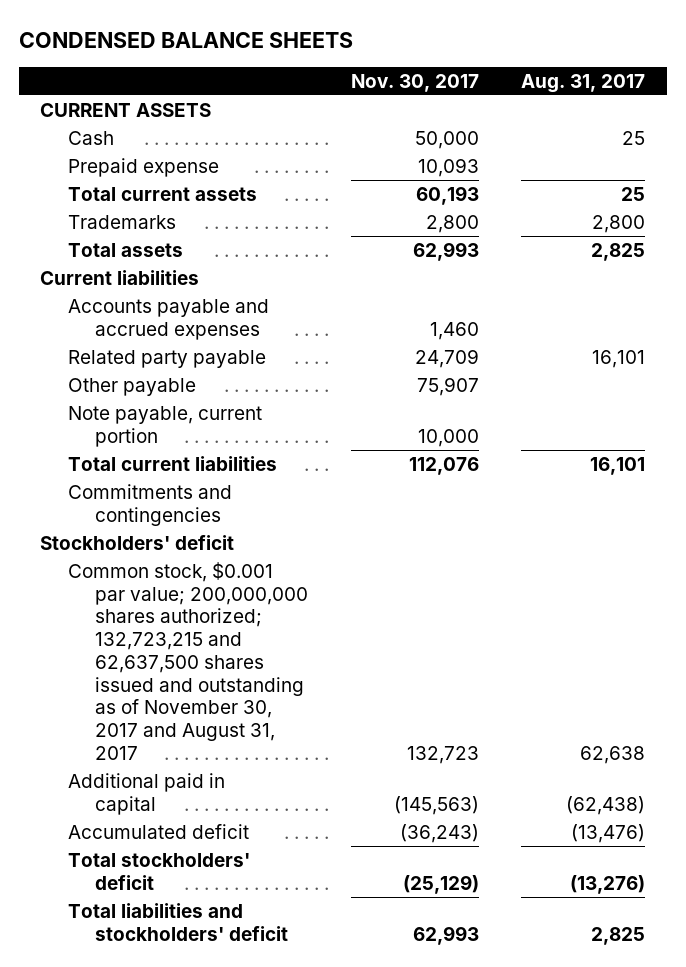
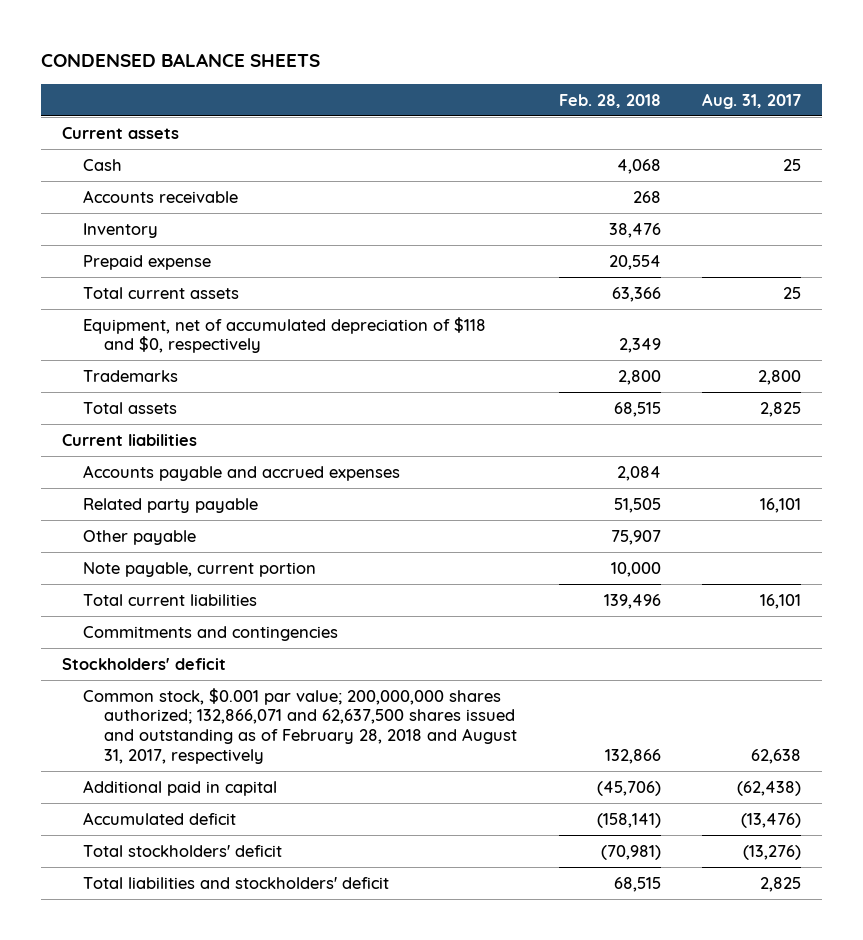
- | Nov. 30, 2017 | Aug. 31, 2017
+ | Feb. 28, 2018 | Aug. 31, 2017
- CURRENT ASSETS
+ Current assets
+ Accounts receivable | 268 |
+ Inventory | 38,476 |
+ Equipment, net of accumulated depreciation of $118 and $0, respectively | 2,349 |
- Common stock, $0.001 par value; 200,000,000 shares authorized; 132,723,215 and 62,637,500 shares issued and outstanding as of November 30, 2017 and August 31, 2017 | 132,723 | 62,638
+ Common stock, $0.001 par value; 200,000,000 shares authorized; 132,866,071 and 62,637,500 shares issued and outstanding as of February 28, 2018 and August 31, 2017, respectively | 132,866 | 62,638

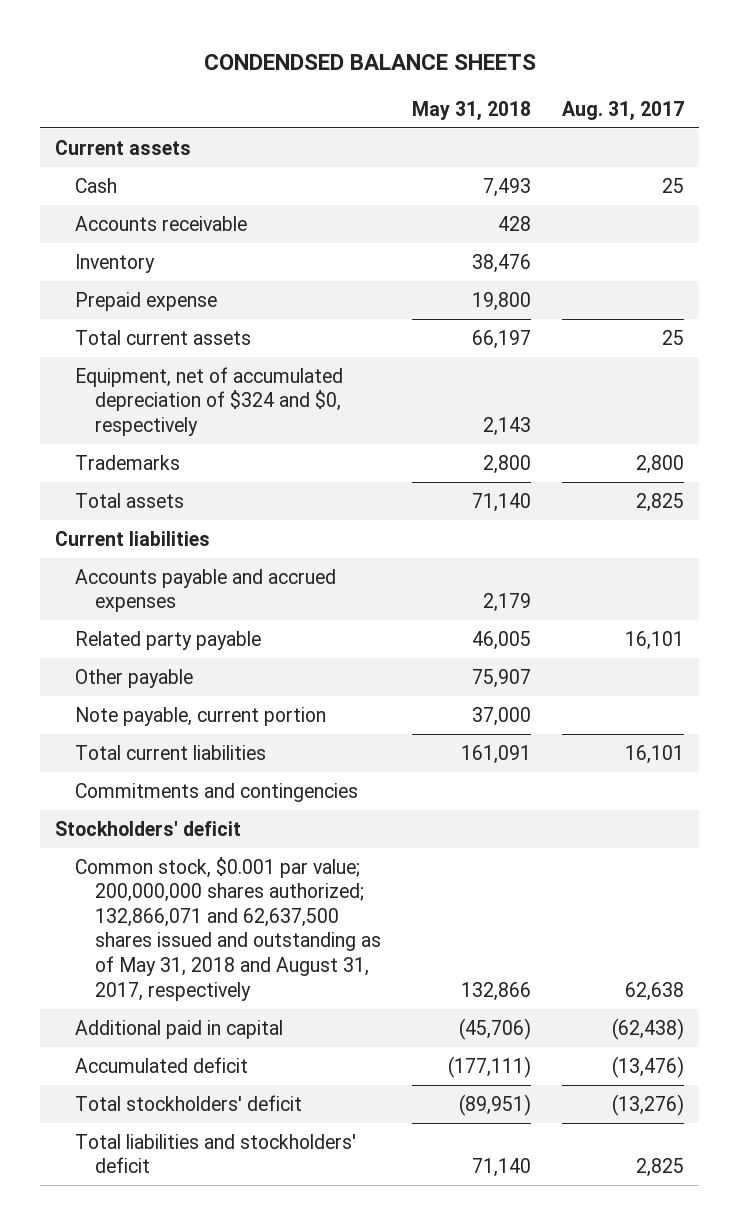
- CONDENSED BALANCE SHEETS
+ CONDENDSED BALANCE SHEETS
- | Feb. 28, 2018 | Aug. 31, 2017
+ | May 31, 2018 | Aug. 31, 2017
- Equipment, net of accumulated depreciation of $118 and $0, respectively | 2,349 |
+ Equipment, net of accumulated depreciation of $324 and $0, respectively | 2,143 |
- Common stock, $0.001 par value; 200,000,000 shares authorized; 132,866,071 and 62,637,500 shares issued and outstanding as of February 28, 2018 and August 31, 2017, respectively | 132,866 | 62,638
+ Common stock, $0.001 par value; 200,000,000 shares authorized; 132,866,071 and 62,637,500 shares issued and outstanding as of May 31, 2018 and August 31, 2017, respectively | 132,866 | 62,638

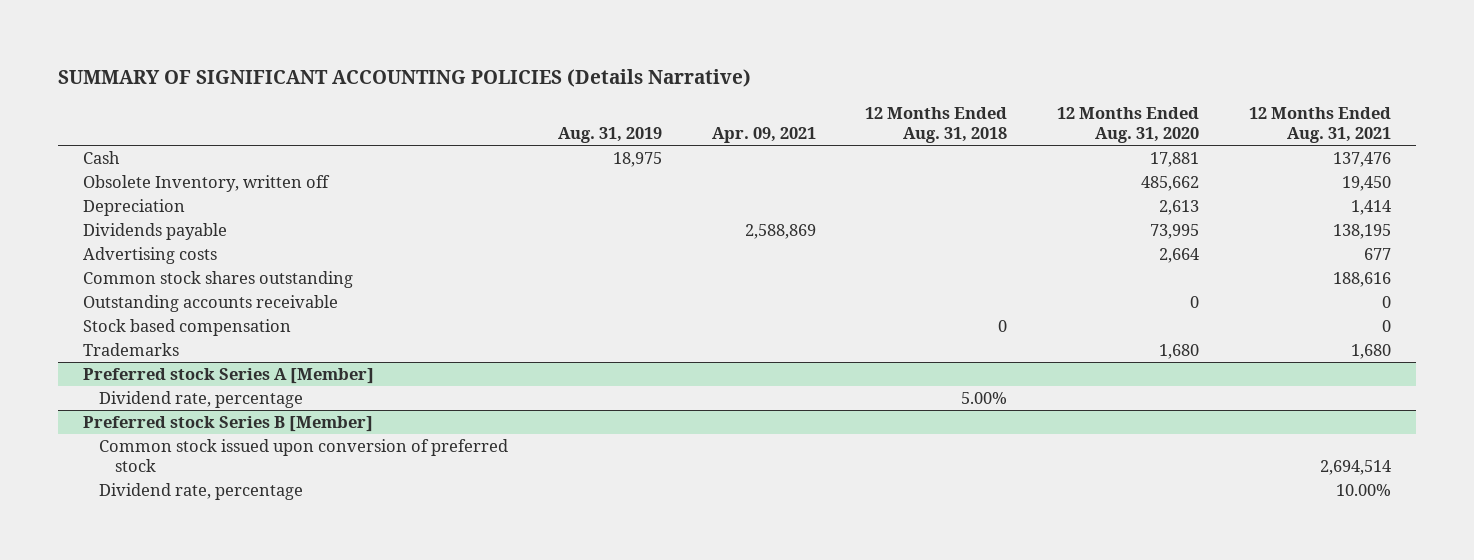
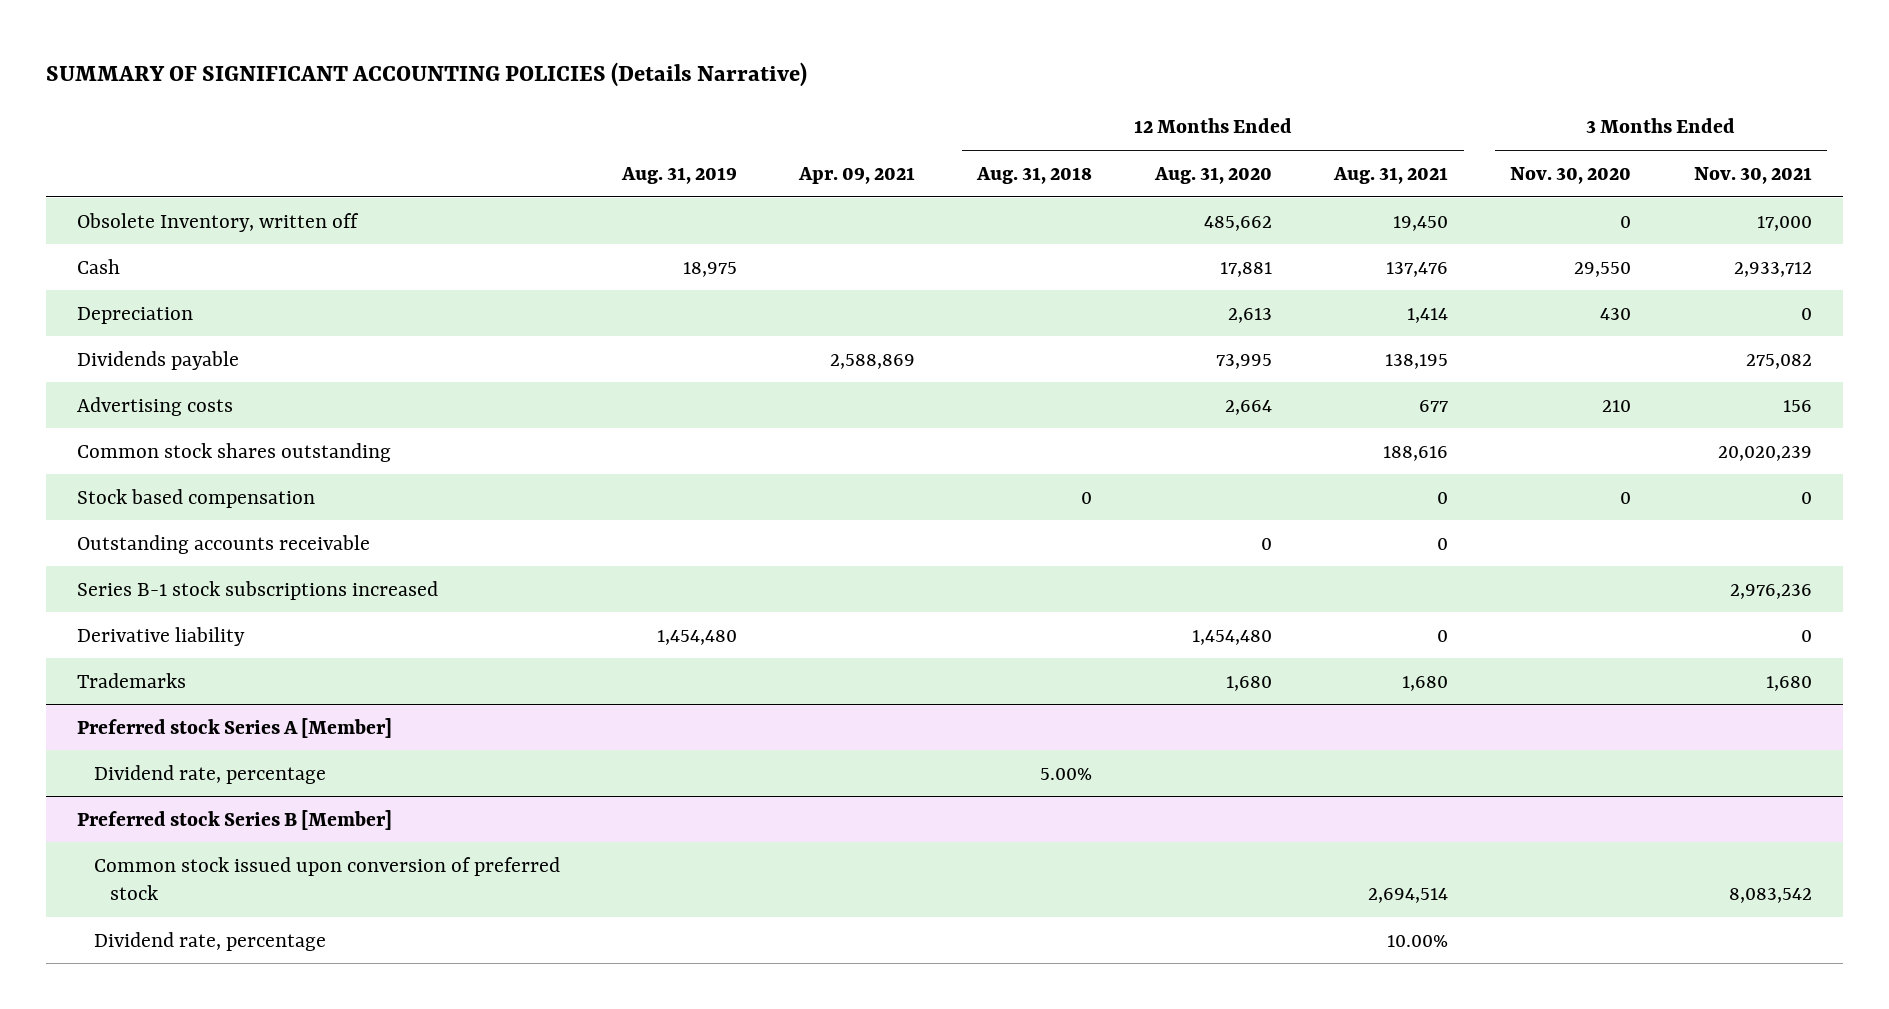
- | Aug. 31, 2019 | Apr. 09, 2021 | 12 Months Ended Aug. 31, 2018 | 12 Months Ended Aug. 31, 2020 | 12 Months Ended Aug. 31, 2021
+ | Aug. 31, 2019 | Apr. 09, 2021 | 12 Months Ended Aug. 31, 2018 | 12 Months Ended Aug. 31, 2020 | 12 Months Ended Aug. 31, 2021 | 3 Months Ended Nov. 30, 2020 | 3 Months Ended Nov. 30, 2021
moved down: Cash | 18,975 | | | 17,881 | 137,476 | 29,550 | 2,933,712
moved down: Outstanding accounts receivable | | | | 0 | 0 | |
+ Series B-1 stock subscriptions increased | | | | | | | 2,976,236
+ Derivative liability | 1,454,480 | | | 1,454,480 | 0 | | 0

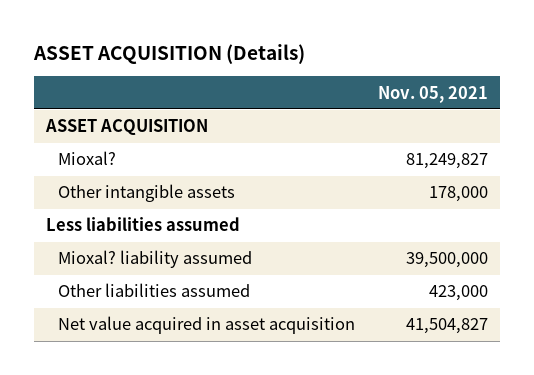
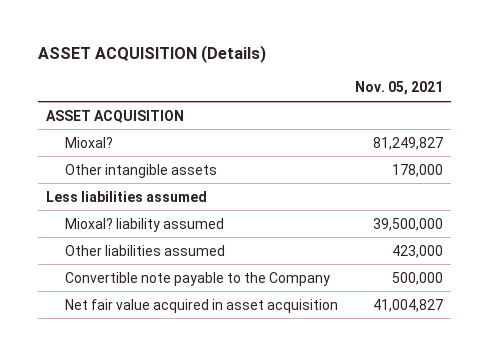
- Net value acquired in asset acquisition | 41,504,827
+ Convertible note payable to the Company | 500,000
+ Net fair value acquired in asset acquisition | 41,004,827

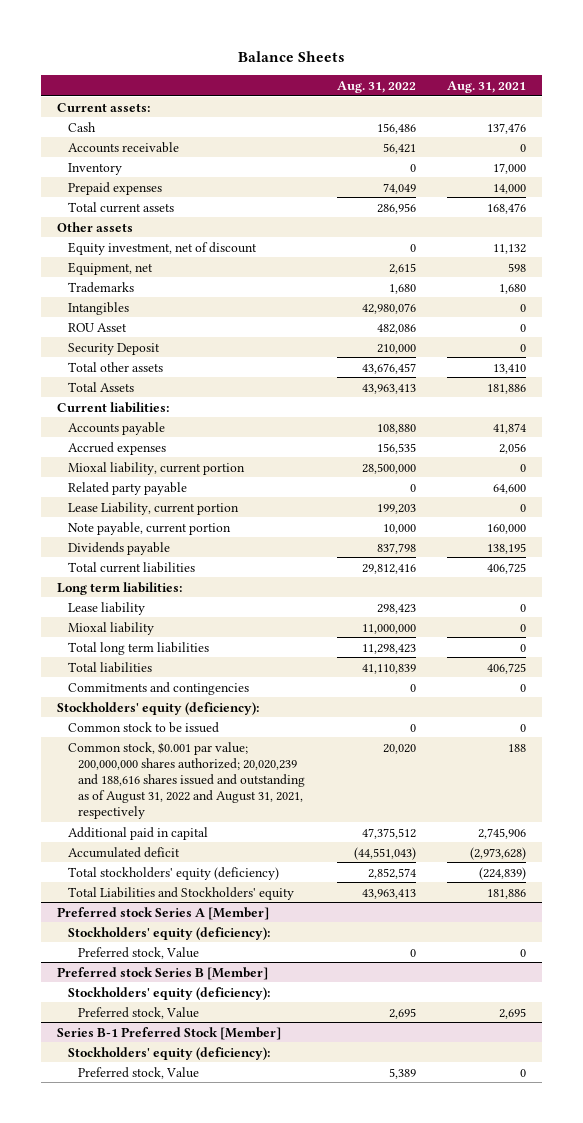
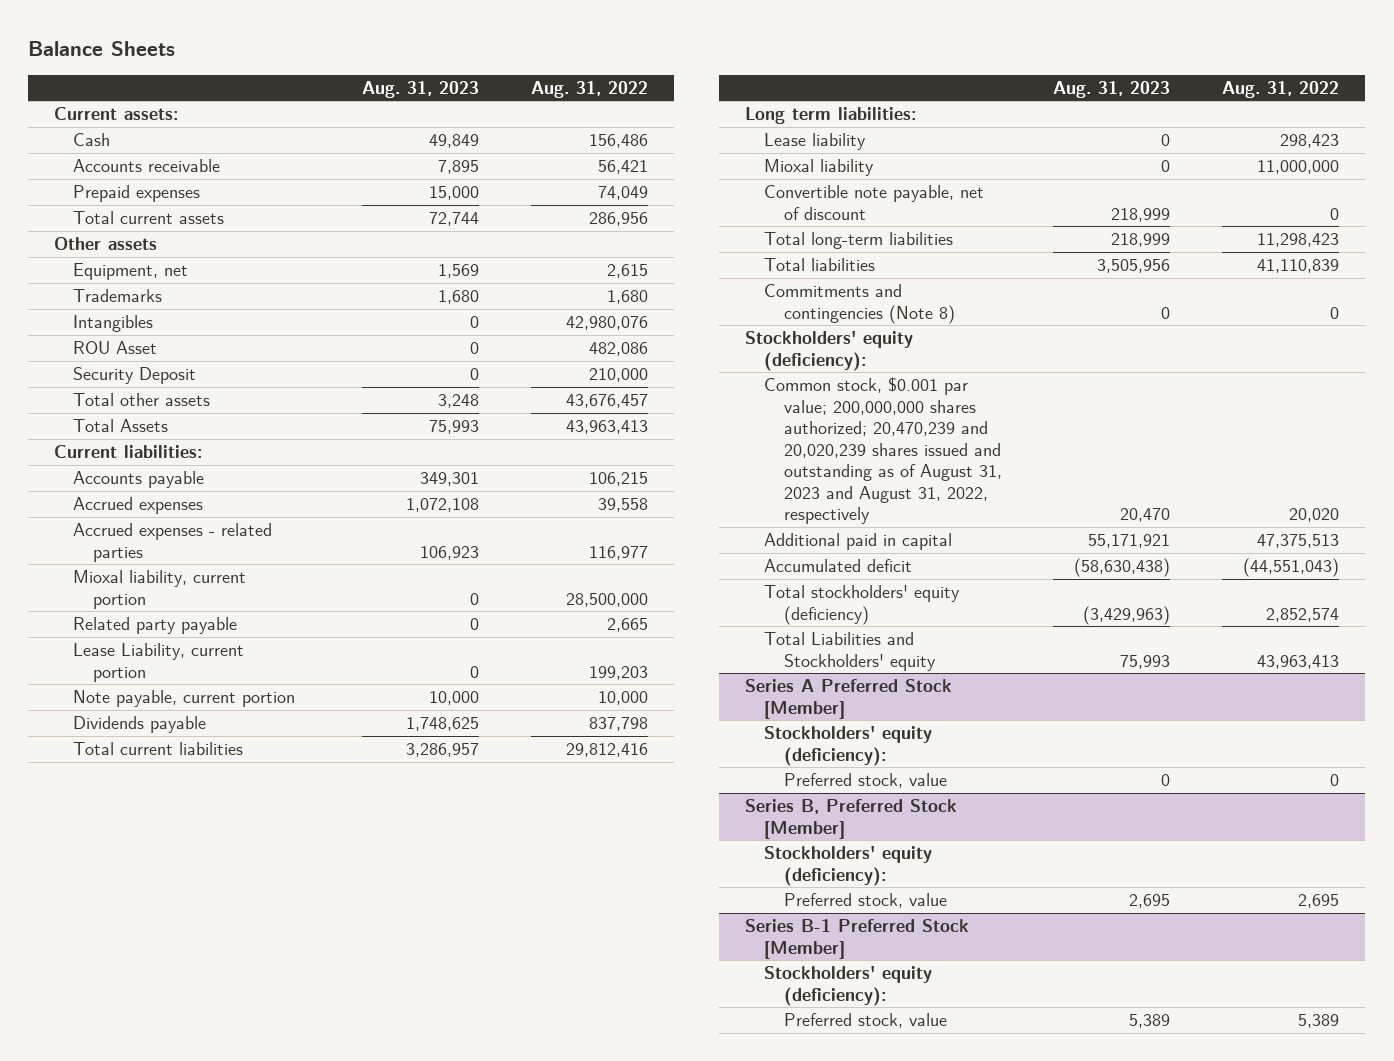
- | Aug. 31, 2022 | Aug. 31, 2021
+ | Aug. 31, 2023 | Aug. 31, 2022
- Inventory | 0 | 17,000
- Equity investment, net of discount | 0 | 11,132
- Accounts payable | 108,880 | 41,874
- Accrued expenses | 156,535 | 2,056
+ Accounts payable | 349,301 | 106,215
+ Accrued expenses | 1,072,108 | 39,558
+ Accrued expenses - related parties | 106,923 | 116,977
- Related party payable | 0 | 64,600
+ Related party payable | 0 | 2,665
- Total long term liabilities | 11,298,423 | 0
+ Convertible note payable, net of discount | 218,999 | 0
+ Total long-term liabilities | 218,999 | 11,298,423
- Commitments and contingencies | 0 | 0
+ Commitments and contingencies (Note 8) | 0 | 0
- Common stock to be issued | 0 | 0
- Common stock, $0.001 par value; 200,000,000 shares authorized; 20,020,239 and 188,616 shares issued and outstanding as of August 31, 2022 and August 31, 2021, respectively | 20,020 | 188
- Additional paid in capital | 47,375,512 | 2,745,906
+ Common stock, $0.001 par value; 200,000,000 shares authorized; 20,470,239 and 20,020,239 shares issued and outstanding as of August 31, 2023 and August 31, 2022, respectively | 20,470 | 20,020
+ Additional paid in capital | 55,171,921 | 47,375,513
- Preferred stock Series A [Member]
+ Series A Preferred Stock [Member]
- Preferred stock, Value | 0 | 0
- Preferred stock Series B [Member]
+ Preferred stock, value | 0 | 0
+ Series B, Preferred Stock [Member]
- Preferred stock, Value | 2,695 | 2,695
+ Preferred stock, value | 2,695 | 2,695
@ Series B-1 Preferred Stock [Member]
- Preferred stock, Value | 5,389 | 0
+ Preferred stock, value | 5,389 | 5,389

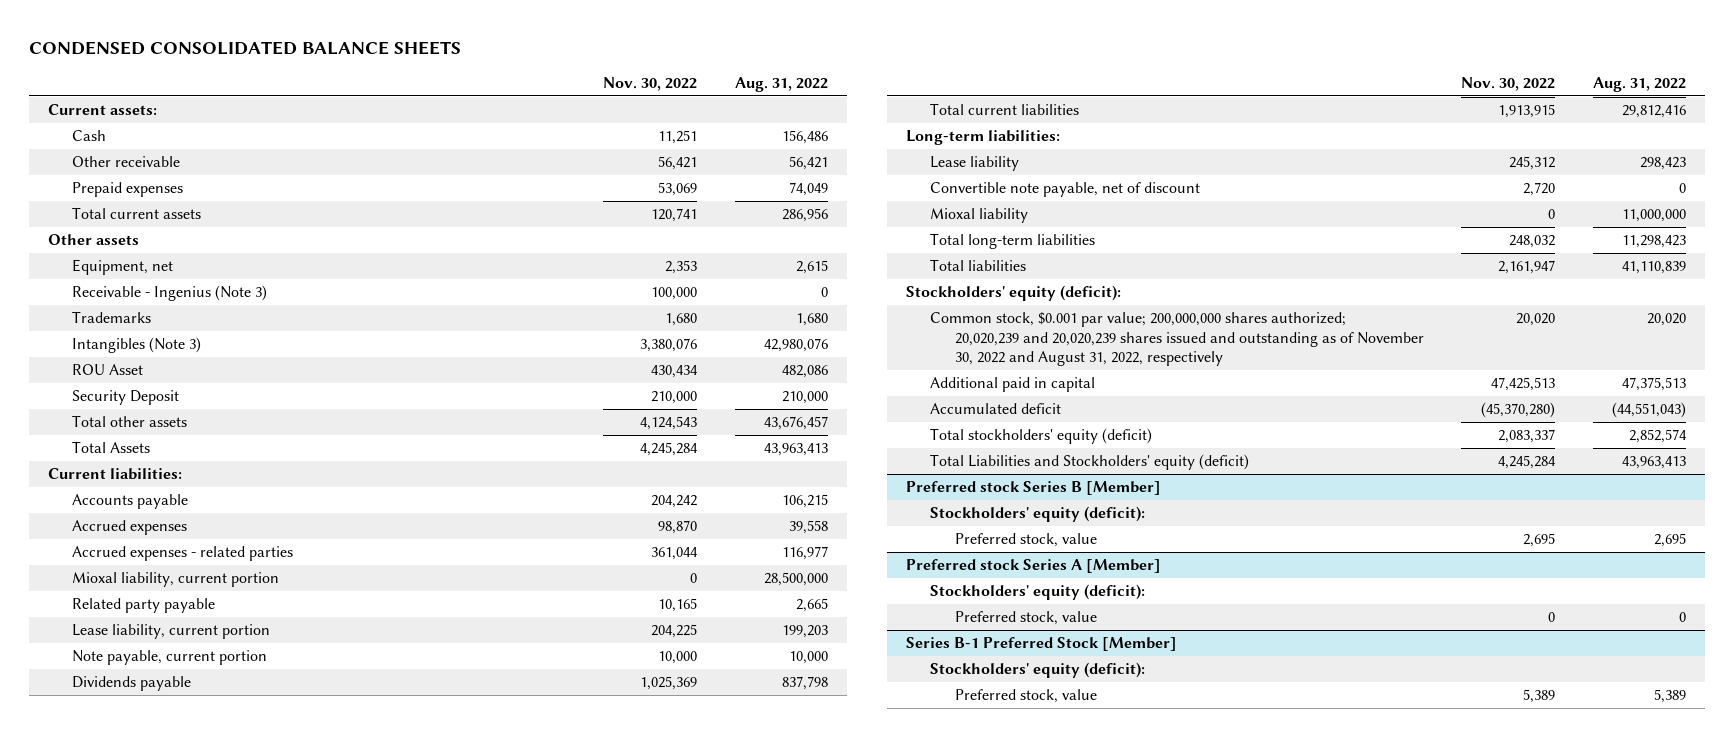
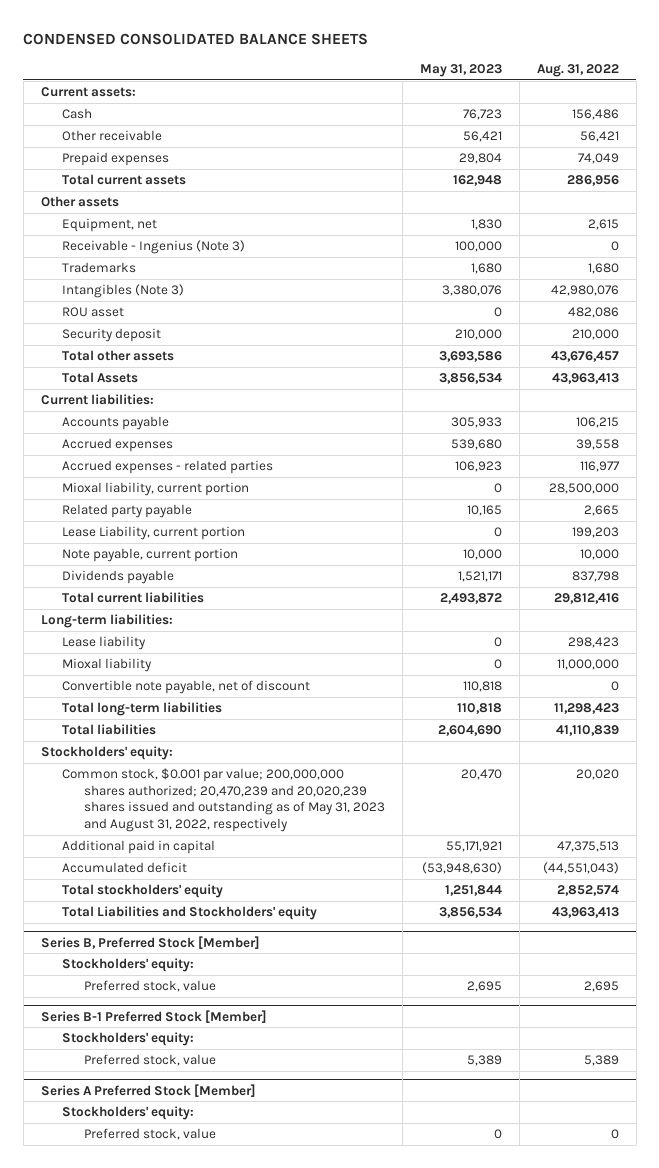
- | Nov. 30, 2022 | Aug. 31, 2022
+ | May 31, 2023 | Aug. 31, 2022
- ROU Asset | 430,434 | 482,086
- Security Deposit | 210,000 | 210,000
+ ROU asset | 0 | 482,086
+ Security deposit | 210,000 | 210,000
- Lease liability, current portion | 204,225 | 199,203
+ Lease Liability, current portion | 0 | 199,203
moved down: Convertible note payable, net of discount | 110,818 | 0
- Stockholders' equity (deficit):
- Common stock, $0.001 par value; 200,000,000 shares authorized; 20,020,239 and 20,020,239 shares issued and outstanding as of November 30, 2022 and August 31, 2022, respectively | 20,020 | 20,020
+ Stockholders' equity:
+ Common stock, $0.001 par value; 200,000,000 shares authorized; 20,470,239 and 20,020,239 shares issued and outstanding as of May 31, 2023 and August 31, 2022, respectively | 20,470 | 20,020
- Total stockholders' equity (deficit) | 2,083,337 | 2,852,574
- Total Liabilities and Stockholders' equity (deficit) | 4,245,284 | 43,963,413
- Preferred stock Series B [Member]
- Stockholders' equity (deficit):
+ Total stockholders' equity | 1,251,844 | 2,852,574
+ Total Liabilities and Stockholders' equity | 3,856,534 | 43,963,413
+ Series B, Preferred Stock [Member]
+ Stockholders' equity:
- Preferred stock Series A [Member]
- Stockholders' equity (deficit):
- Preferred stock, value | 0 | 0
@ Series B-1 Preferred Stock [Member]
- Stockholders' equity (deficit):
+ Stockholders' equity:
+ Series A Preferred Stock [Member]
+ Stockholders' equity:
+ Preferred stock, value | 0 | 0

